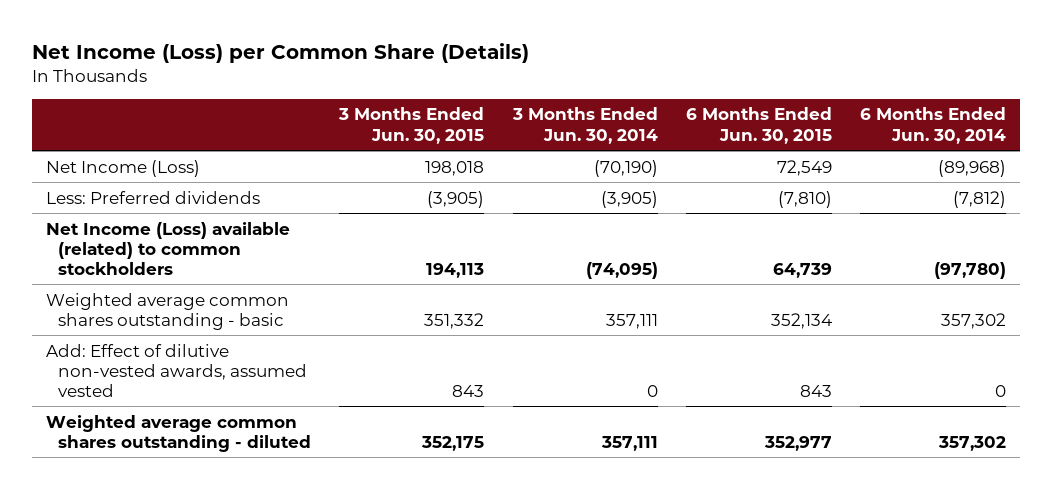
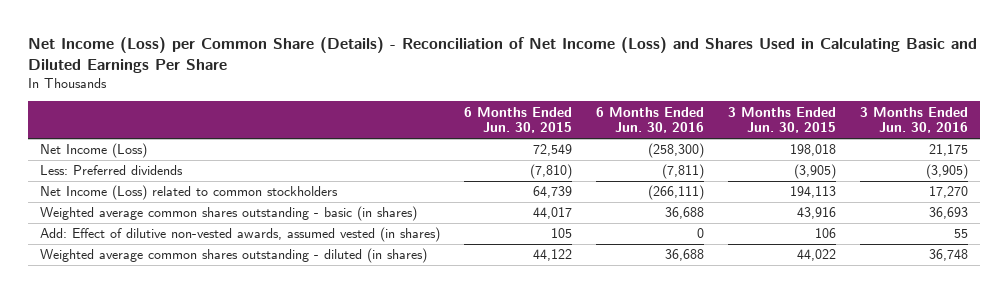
- Net Income (Loss) per Common Share (Details)
+ Net Income (Loss) per Common Share (Details) - Reconciliation of Net Income (Loss) and Shares Used in Calculating Basic and Diluted Earnings Per Share
- | 3 Months Ended Jun. 30, 2015 | 3 Months Ended Jun. 30, 2014 | 6 Months Ended Jun. 30, 2015 | 6 Months Ended Jun. 30, 2014
+ | 6 Months Ended Jun. 30, 2015 | 6 Months Ended Jun. 30, 2016 | 3 Months Ended Jun. 30, 2015 | 3 Months Ended Jun. 30, 2016
- Net Income (Loss) available (related) to common stockholders | 194,113 | (74,095) | 64,739 | (97,780)
- Weighted average common shares outstanding - basic | 351,332 | 357,111 | 352,134 | 357,302
- Add: Effect of dilutive non-vested awards, assumed vested | 843 | 0 | 843 | 0
- Weighted average common shares outstanding - diluted | 352,175 | 357,111 | 352,977 | 357,302
+ Net Income (Loss) related to common stockholders | 64,739 | (266,111) | 194,113 | 17,270
+ Weighted average common shares outstanding - basic (in shares) | 44,017 | 36,688 | 43,916 | 36,693
+ Add: Effect of dilutive non-vested awards, assumed vested (in shares) | 105 | 0 | 106 | 55
+ Weighted average common shares outstanding - diluted (in shares) | 44,122 | 36,688 | 44,022 | 36,748

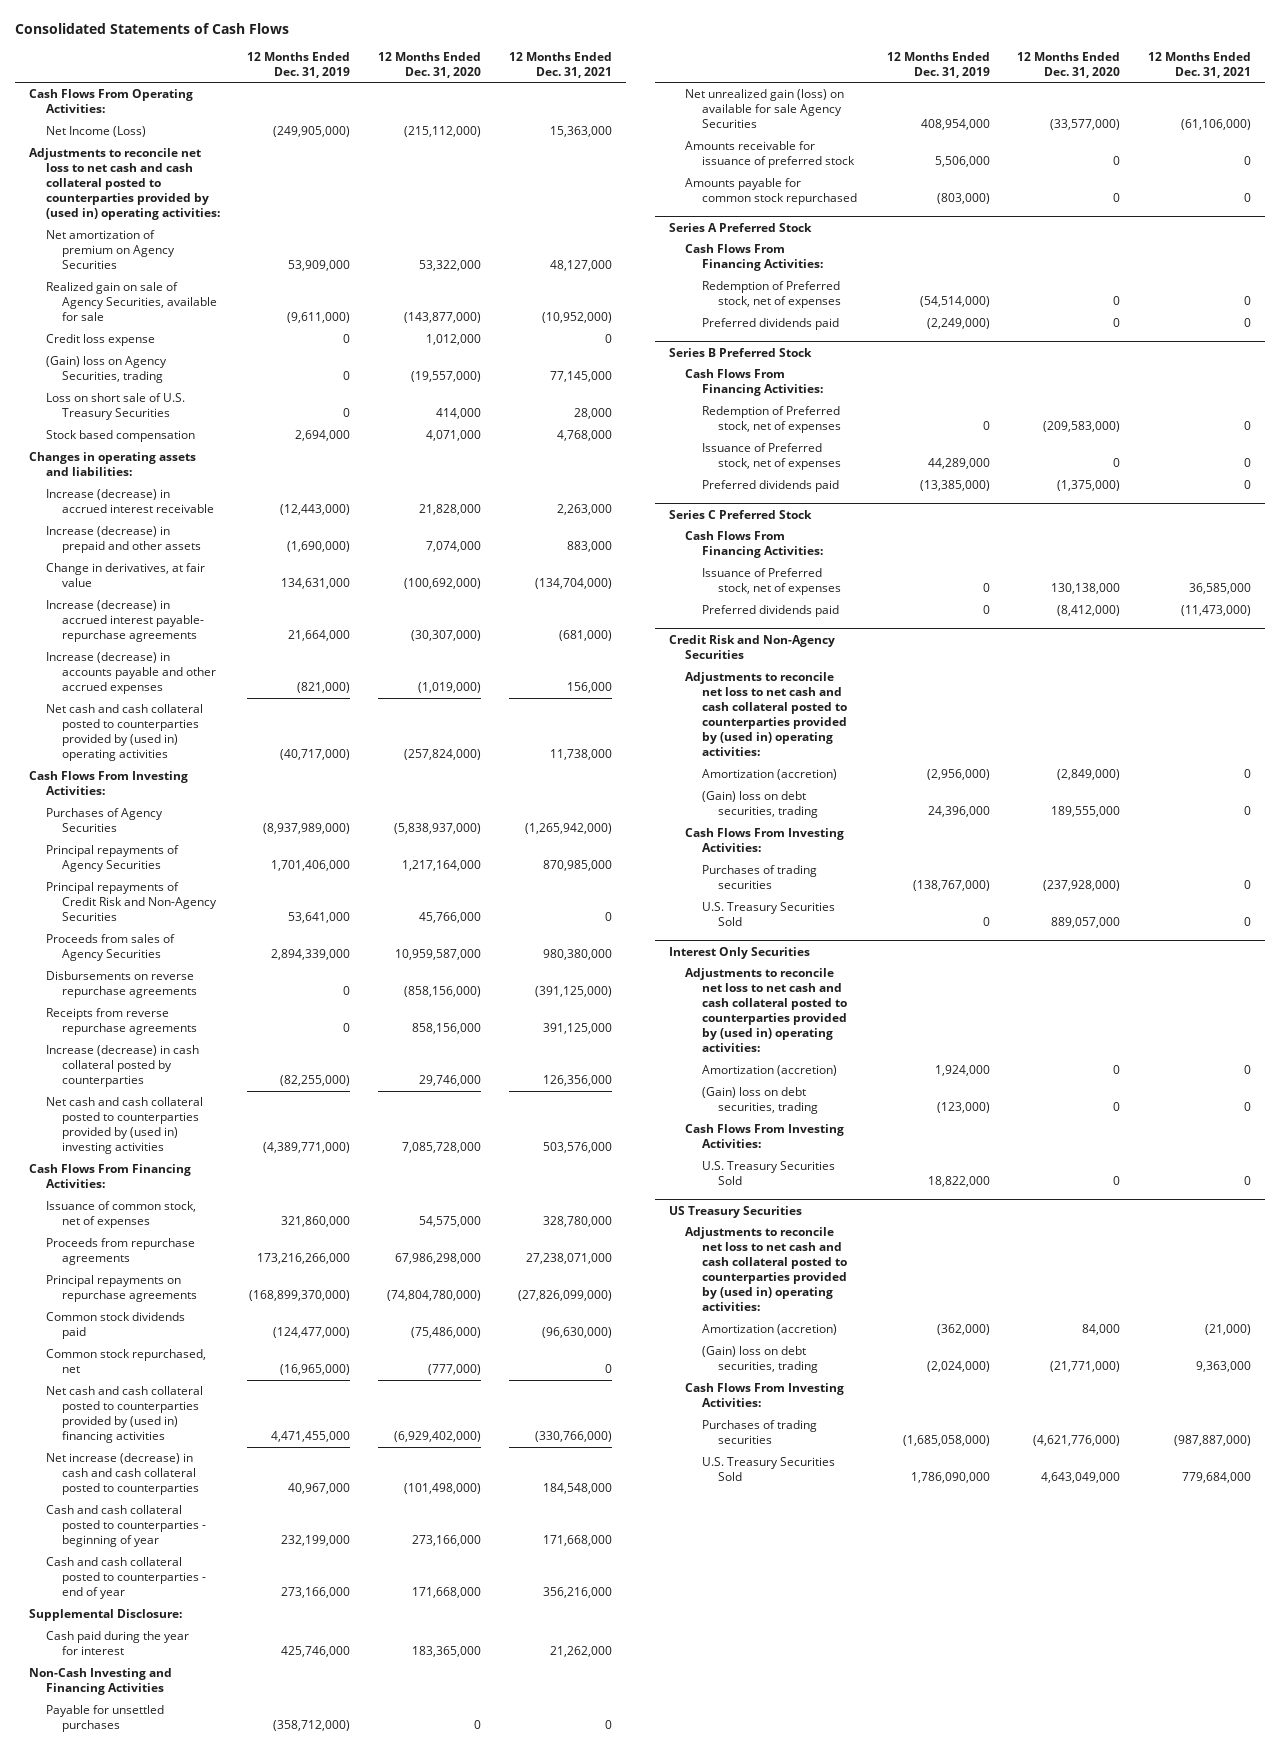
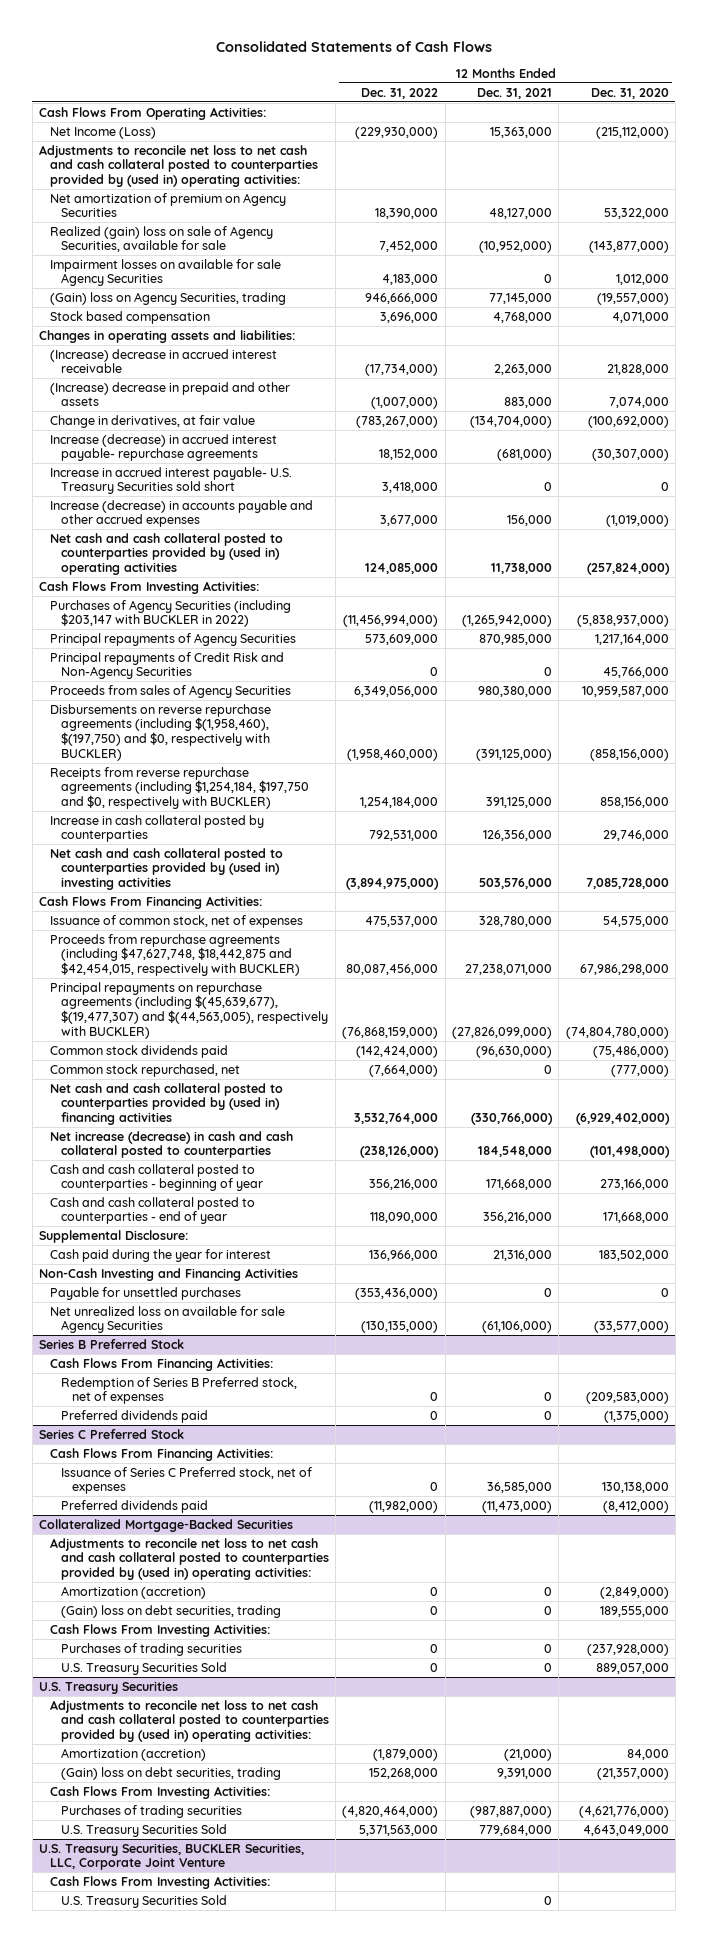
- | 12 Months Ended Dec. 31, 2019 | 12 Months Ended Dec. 31, 2020 | 12 Months Ended Dec. 31, 2021
+ | 12 Months Ended Dec. 31, 2022 | 12 Months Ended Dec. 31, 2021 | 12 Months Ended Dec. 31, 2020
- Realized gain on sale of Agency Securities, available for sale | (9,611,000) | (143,877,000) | (10,952,000)
- Credit loss expense | 0 | 1,012,000 | 0
+ Realized (gain) loss on sale of Agency Securities, available for sale | 7,452,000 | (10,952,000) | (143,877,000)
+ Impairment losses on available for sale Agency Securities | 4,183,000 | 0 | 1,012,000
- Loss on short sale of U.S. Treasury Securities | 0 | 414,000 | 28,000
- Increase (decrease) in accrued interest receivable | (12,443,000) | 21,828,000 | 2,263,000
- Increase (decrease) in prepaid and other assets | (1,690,000) | 7,074,000 | 883,000
+ (Increase) decrease in accrued interest receivable | (17,734,000) | 2,263,000 | 21,828,000
+ (Increase) decrease in prepaid and other assets | (1,007,000) | 883,000 | 7,074,000
+ Increase in accrued interest payable- U.S. Treasury Securities sold short | 3,418,000 | 0 | 0
- Purchases of Agency Securities | (8,937,989,000) | (5,838,937,000) | (1,265,942,000)
+ Purchases of Agency Securities (including $203,147 with BUCKLER in 2022) | (11,456,994,000) | (1,265,942,000) | (5,838,937,000)
- Disbursements on reverse repurchase agreements | 0 | (858,156,000) | (391,125,000)
- Receipts from reverse repurchase agreements | 0 | 858,156,000 | 391,125,000
- Increase (decrease) in cash collateral posted by counterparties | (82,255,000) | 29,746,000 | 126,356,000
+ Disbursements on reverse repurchase agreements (including $(1,958,460), $(197,750) and $0, respectively with BUCKLER) | (1,958,460,000) | (391,125,000) | (858,156,000)
+ Receipts from reverse repurchase agreements (including $1,254,184, $197,750 and $0, respectively with BUCKLER) | 1,254,184,000 | 391,125,000 | 858,156,000
+ Increase in cash collateral posted by counterparties | 792,531,000 | 126,356,000 | 29,746,000
- Proceeds from repurchase agreements | 173,216,266,000 | 67,986,298,000 | 27,238,071,000
- Principal repayments on repurchase agreements | (168,899,370,000) | (74,804,780,000) | (27,826,099,000)
+ Proceeds from repurchase agreements (including $47,627,748, $18,442,875 and $42,454,015, respectively with BUCKLER) | 80,087,456,000 | 27,238,071,000 | 67,986,298,000
+ Principal repayments on repurchase agreements (including $(45,639,677), $(19,477,307) and $(44,563,005), respectively with BUCKLER) | (76,868,159,000) | (27,826,099,000) | (74,804,780,000)
- Cash paid during the year for interest | 425,746,000 | 183,365,000 | 21,262,000
+ Cash paid during the year for interest | 136,966,000 | 21,316,000 | 183,502,000
- Net unrealized gain (loss) on available for sale Agency Securities | 408,954,000 | (33,577,000) | (61,106,000)
- Amounts receivable for issuance of preferred stock | 5,506,000 | 0 | 0
- Amounts payable for common stock repurchased | (803,000) | 0 | 0
- Series A Preferred Stock
- Cash Flows From Financing Activities:
- Redemption of Preferred stock, net of expenses | (54,514,000) | 0 | 0
- Preferred dividends paid | (2,249,000) | 0 | 0
+ Net unrealized loss on available for sale Agency Securities | (130,135,000) | (61,106,000) | (33,577,000)
@ Series B Preferred Stock
- Redemption of Preferred stock, net of expenses | 0 | (209,583,000) | 0
- Issuance of Preferred stock, net of expenses | 44,289,000 | 0 | 0
+ Redemption of Series B Preferred stock, net of expenses | 0 | 0 | (209,583,000)
@ Series C Preferred Stock
- Issuance of Preferred stock, net of expenses | 0 | 130,138,000 | 36,585,000
+ Issuance of Series C Preferred stock, net of expenses | 0 | 36,585,000 | 130,138,000
- Credit Risk and Non-Agency Securities
+ Collateralized Mortgage-Backed Securities
- Interest Only Securities
- Adjustments to reconcile net loss to net cash and cash collateral posted to counterparties provided by (used in) operating activities:
- Amortization (accretion) | 1,924,000 | 0 | 0
- (Gain) loss on debt securities, trading | (123,000) | 0 | 0
- Cash Flows From Investing Activities:
- U.S. Treasury Securities Sold | 18,822,000 | 0 | 0
- US Treasury Securities
+ U.S. Treasury Securities
- (Gain) loss on debt securities, trading | (2,024,000) | (21,771,000) | 9,363,000
+ (Gain) loss on debt securities, trading | 152,268,000 | 9,391,000 | (21,357,000)
+ U.S. Treasury Securities, BUCKLER Securities, LLC, Corporate Joint Venture
+ Cash Flows From Investing Activities:
+ U.S. Treasury Securities Sold | | 0 |

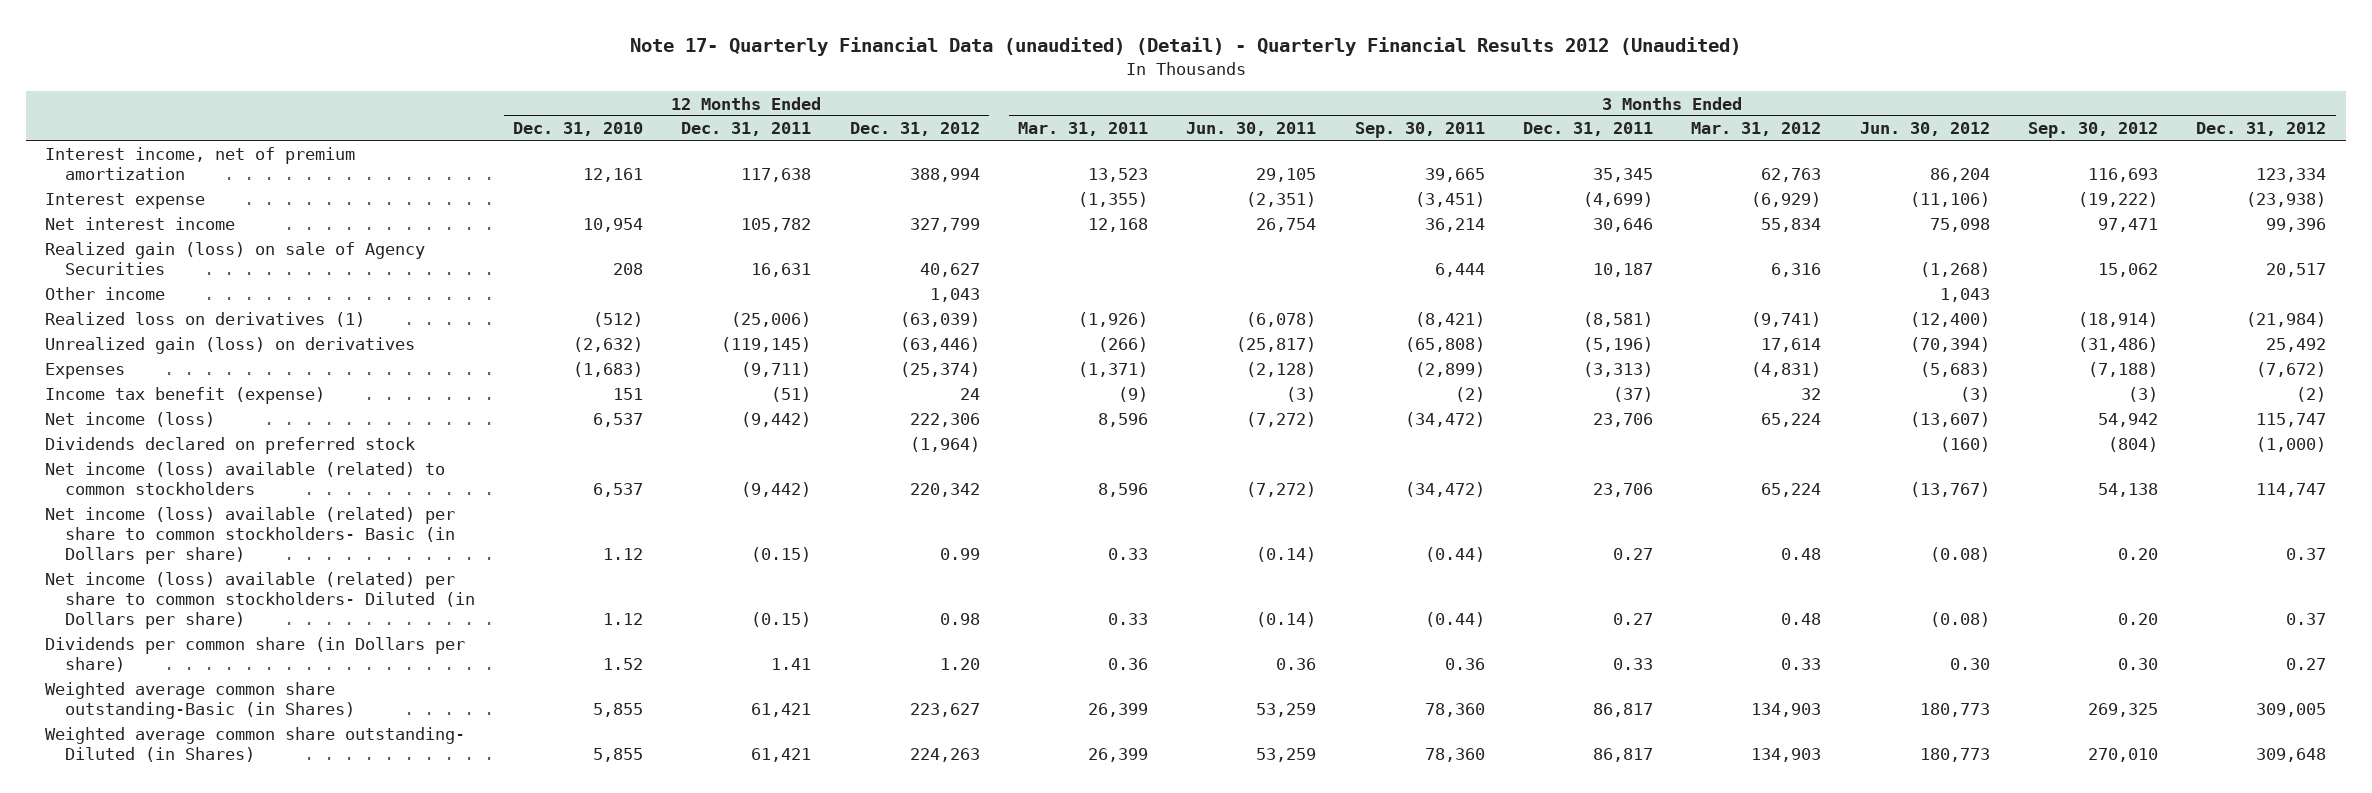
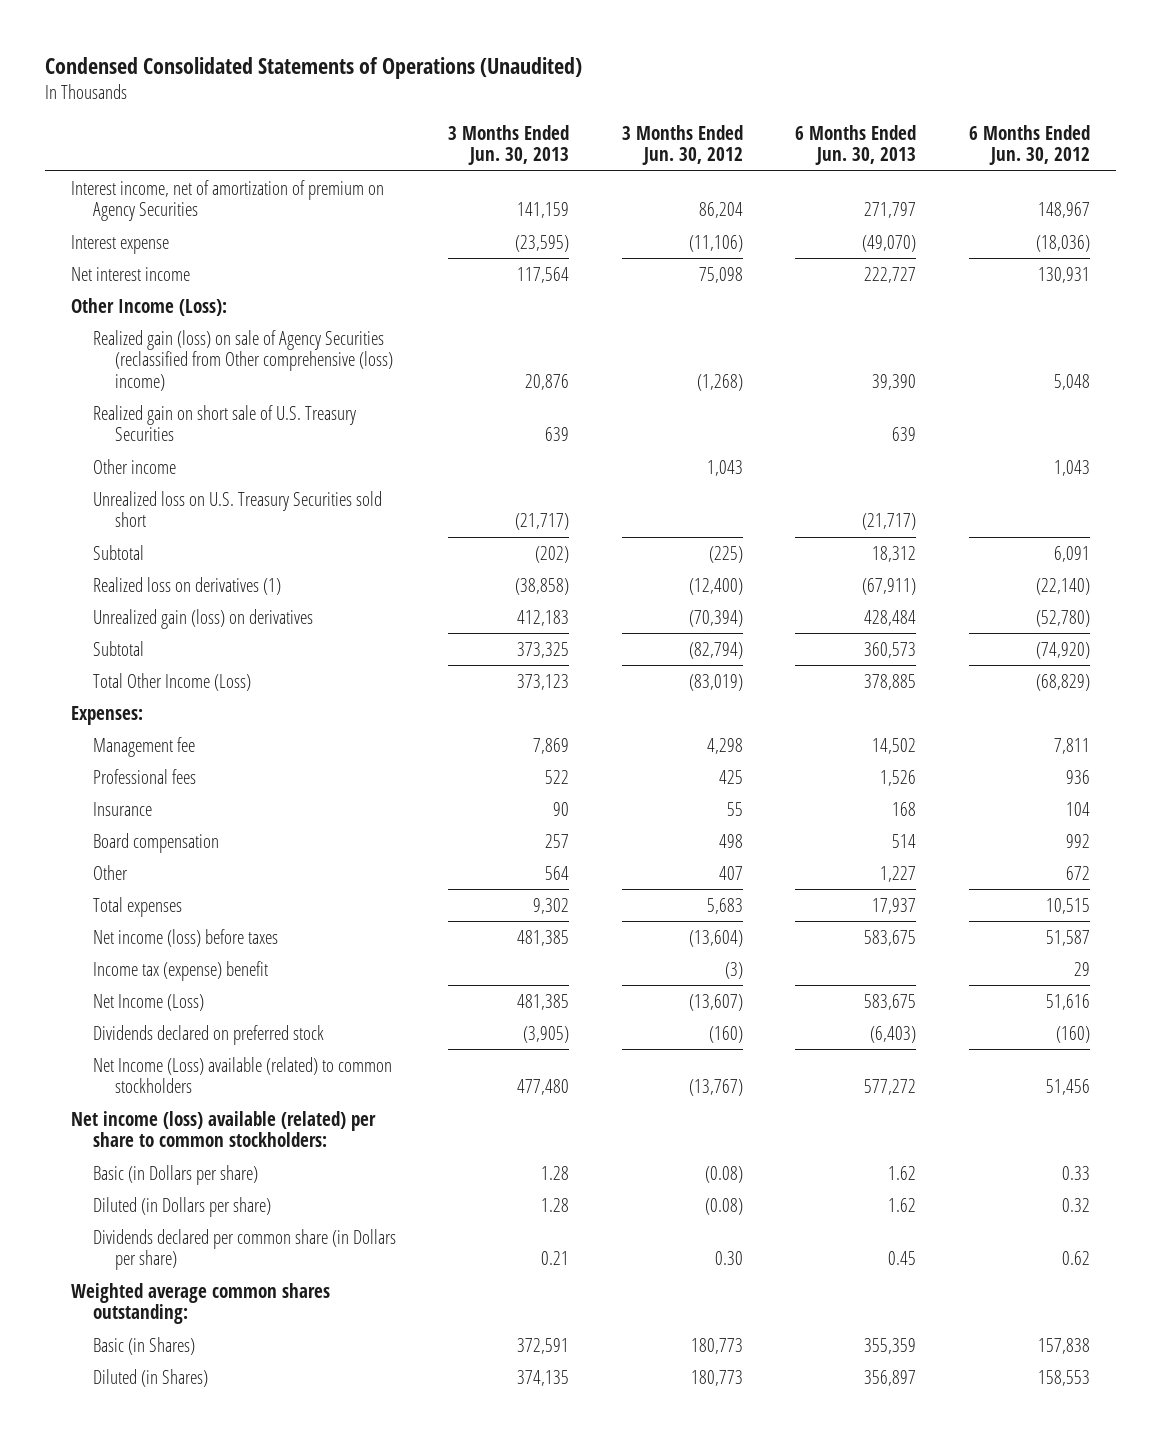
- Note 17- Quarterly Financial Data (unaudited) (Detail) - Quarterly Financial Results 2012 (Unaudited)
+ Condensed Consolidated Statements of Operations (Unaudited)
- | 12 Months Ended Dec. 31, 2010 | 12 Months Ended Dec. 31, 2011 | 12 Months Ended Dec. 31, 2012 | 3 Months Ended Mar. 31, 2011 | 3 Months Ended Jun. 30, 2011 | 3 Months Ended Sep. 30, 2011 | 3 Months Ended Dec. 31, 2011 | 3 Months Ended Mar. 31, 2012 | 3 Months Ended Jun. 30, 2012 | 3 Months Ended Sep. 30, 2012 | 3 Months Ended Dec. 31, 2012
+ | 3 Months Ended Jun. 30, 2013 | 3 Months Ended Jun. 30, 2012 | 6 Months Ended Jun. 30, 2013 | 6 Months Ended Jun. 30, 2012
- Interest income, net of premium amortization | 12,161 | 117,638 | 388,994 | 13,523 | 29,105 | 39,665 | 35,345 | 62,763 | 86,204 | 116,693 | 123,334
+ Interest income, net of amortization of premium on Agency Securities | 141,159 | 86,204 | 271,797 | 148,967
- Realized gain (loss) on sale of Agency Securities | 208 | 16,631 | 40,627 | | | 6,444 | 10,187 | 6,316 | (1,268) | 15,062 | 20,517
+ Other Income (Loss):
+ Realized gain (loss) on sale of Agency Securities (reclassified from Other comprehensive (loss) income) | 20,876 | (1,268) | 39,390 | 5,048
+ Realized gain on short sale of U.S. Treasury Securities | 639 | | 639 |
+ Unrealized loss on U.S. Treasury Securities sold short | (21,717) | | (21,717) |
+ Subtotal | (202) | (225) | 18,312 | 6,091
- Expenses | (1,683) | (9,711) | (25,374) | (1,371) | (2,128) | (2,899) | (3,313) | (4,831) | (5,683) | (7,188) | (7,672)
- Income tax benefit (expense) | 151 | (51) | 24 | (9) | (3) | (2) | (37) | 32 | (3) | (3) | (2)
- Net income (loss) | 6,537 | (9,442) | 222,306 | 8,596 | (7,272) | (34,472) | 23,706 | 65,224 | (13,607) | 54,942 | 115,747
+ Subtotal | 373,325 | (82,794) | 360,573 | (74,920)
+ Total Other Income (Loss) | 373,123 | (83,019) | 378,885 | (68,829)
+ Expenses:
+ Management fee | 7,869 | 4,298 | 14,502 | 7,811
+ Professional fees | 522 | 425 | 1,526 | 936
+ Insurance | 90 | 55 | 168 | 104
+ Board compensation | 257 | 498 | 514 | 992
+ Other | 564 | 407 | 1,227 | 672
+ Total expenses | 9,302 | 5,683 | 17,937 | 10,515
+ Net income (loss) before taxes | 481,385 | (13,604) | 583,675 | 51,587
+ Income tax (expense) benefit | | (3) | | 29
+ Net Income (Loss) | 481,385 | (13,607) | 583,675 | 51,616
- Net income (loss) available (related) to common stockholders | 6,537 | (9,442) | 220,342 | 8,596 | (7,272) | (34,472) | 23,706 | 65,224 | (13,767) | 54,138 | 114,747
- Net income (loss) available (related) per share to common stockholders- Basic (in Dollars per share) | 1.12 | (0.15) | 0.99 | 0.33 | (0.14) | (0.44) | 0.27 | 0.48 | (0.08) | 0.20 | 0.37
- Net income (loss) available (related) per share to common stockholders- Diluted (in Dollars per share) | 1.12 | (0.15) | 0.98 | 0.33 | (0.14) | (0.44) | 0.27 | 0.48 | (0.08) | 0.20 | 0.37
- Dividends per common share (in Dollars per share) | 1.52 | 1.41 | 1.20 | 0.36 | 0.36 | 0.36 | 0.33 | 0.33 | 0.30 | 0.30 | 0.27
- Weighted average common share outstanding-Basic (in Shares) | 5,855 | 61,421 | 223,627 | 26,399 | 53,259 | 78,360 | 86,817 | 134,903 | 180,773 | 269,325 | 309,005
- Weighted average common share outstanding- Diluted (in Shares) | 5,855 | 61,421 | 224,263 | 26,399 | 53,259 | 78,360 | 86,817 | 134,903 | 180,773 | 270,010 | 309,648
+ Net Income (Loss) available (related) to common stockholders | 477,480 | (13,767) | 577,272 | 51,456
+ Net income (loss) available (related) per share to common stockholders:
+ Basic (in Dollars per share) | 1.28 | (0.08) | 1.62 | 0.33
+ Diluted (in Dollars per share) | 1.28 | (0.08) | 1.62 | 0.32
+ Dividends declared per common share (in Dollars per share) | 0.21 | 0.30 | 0.45 | 0.62
+ Weighted average common shares outstanding:
+ Basic (in Shares) | 372,591 | 180,773 | 355,359 | 157,838
+ Diluted (in Shares) | 374,135 | 180,773 | 356,897 | 158,553

